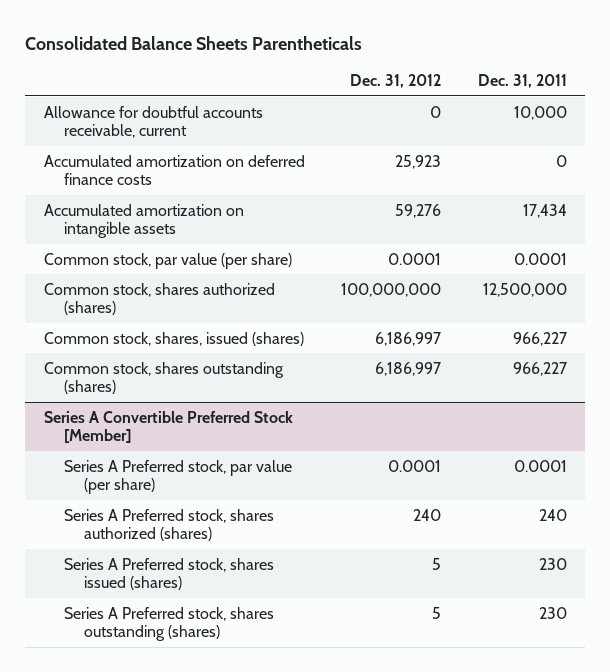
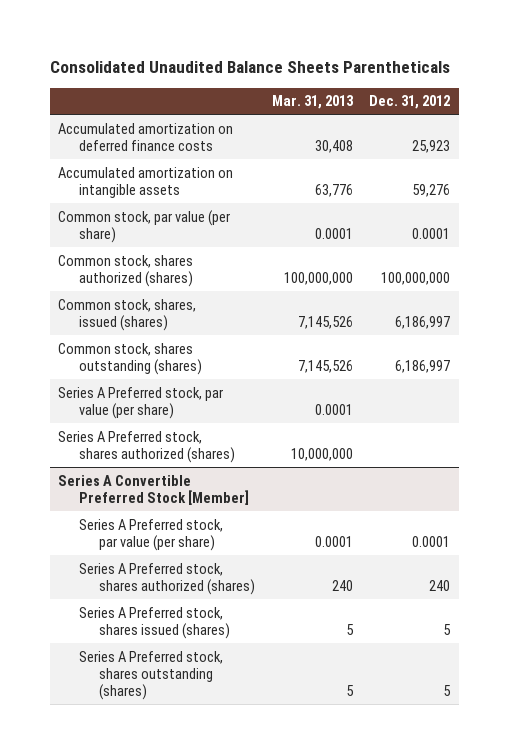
- Consolidated Balance Sheets Parentheticals
+ Consolidated Unaudited Balance Sheets Parentheticals
- | Dec. 31, 2012 | Dec. 31, 2011
+ | Mar. 31, 2013 | Dec. 31, 2012
- Allowance for doubtful accounts receivable, current | 0 | 10,000
+ Series A Preferred stock, par value (per share) | 0.0001 |
+ Series A Preferred stock, shares authorized (shares) | 10,000,000 |

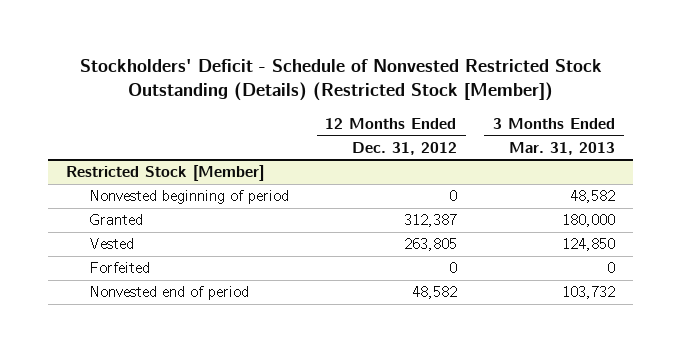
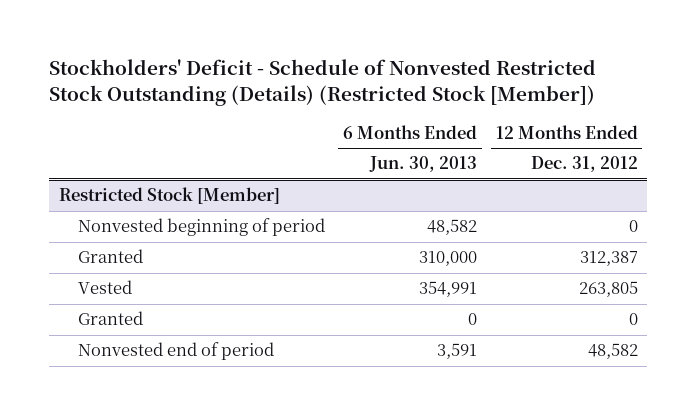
- | 12 Months Ended Dec. 31, 2012 | 3 Months Ended Mar. 31, 2013
+ | 6 Months Ended Jun. 30, 2013 | 12 Months Ended Dec. 31, 2012
@ Restricted Stock [Member]
- Forfeited | 0 | 0
+ Granted | 0 | 0

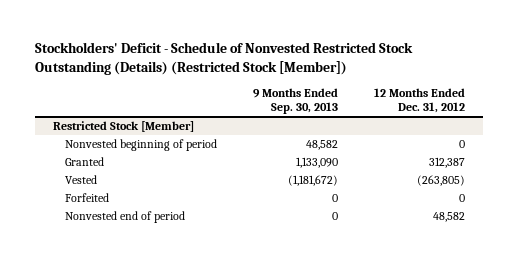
- | 6 Months Ended Jun. 30, 2013 | 12 Months Ended Dec. 31, 2012
+ | 9 Months Ended Sep. 30, 2013 | 12 Months Ended Dec. 31, 2012
@ Restricted Stock [Member]
- Vested | 354,991 | 263,805
- Granted | 0 | 0
+ Vested | (1,181,672) | (263,805)
+ Forfeited | 0 | 0

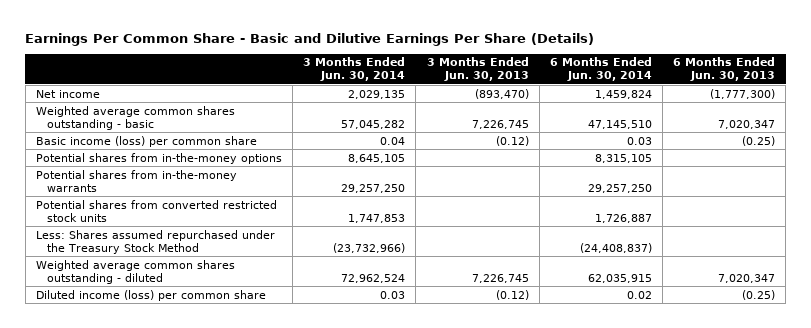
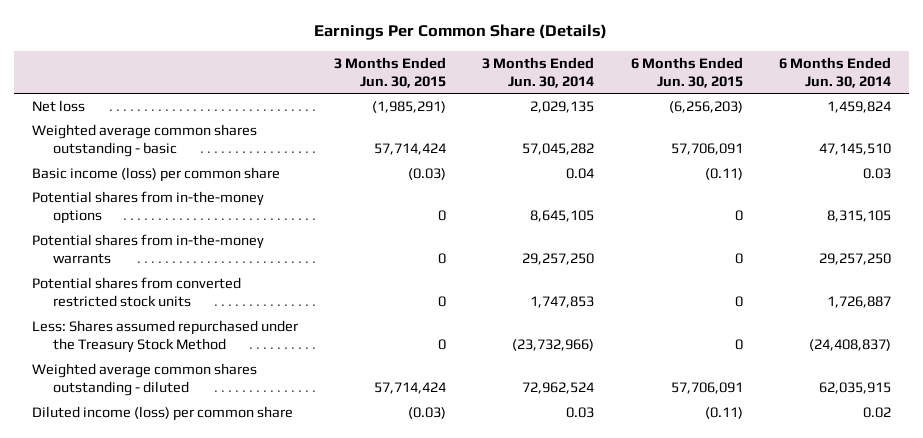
- Earnings Per Common Share - Basic and Dilutive Earnings Per Share (Details)
+ Earnings Per Common Share (Details)
- | 3 Months Ended Jun. 30, 2014 | 3 Months Ended Jun. 30, 2013 | 6 Months Ended Jun. 30, 2014 | 6 Months Ended Jun. 30, 2013
+ | 3 Months Ended Jun. 30, 2015 | 3 Months Ended Jun. 30, 2014 | 6 Months Ended Jun. 30, 2015 | 6 Months Ended Jun. 30, 2014
- Net income | 2,029,135 | (893,470) | 1,459,824 | (1,777,300)
+ Net loss | (1,985,291) | 2,029,135 | (6,256,203) | 1,459,824

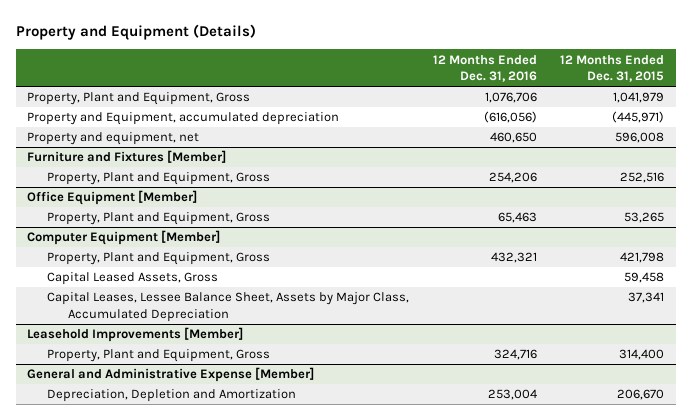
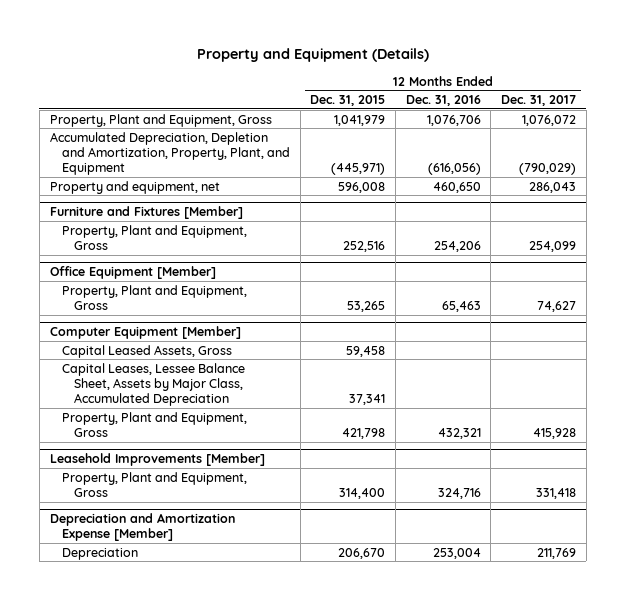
- | 12 Months Ended Dec. 31, 2016 | 12 Months Ended Dec. 31, 2015
+ | 12 Months Ended Dec. 31, 2015 | 12 Months Ended Dec. 31, 2016 | 12 Months Ended Dec. 31, 2017
- Property and Equipment, accumulated depreciation | (616,056) | (445,971)
+ Accumulated Depreciation, Depletion and Amortization, Property, Plant, and Equipment | (445,971) | (616,056) | (790,029)
@ Computer Equipment [Member]
moved down: Property, Plant and Equipment, Gross | 421,798 | 432,321 | 415,928
- General and Administrative Expense [Member]
- Depreciation, Depletion and Amortization | 253,004 | 206,670
+ Depreciation and Amortization Expense [Member]
+ Depreciation | 206,670 | 253,004 | 211,769

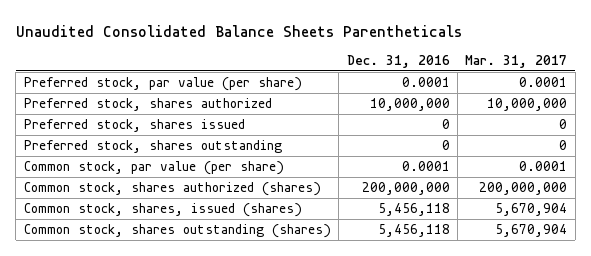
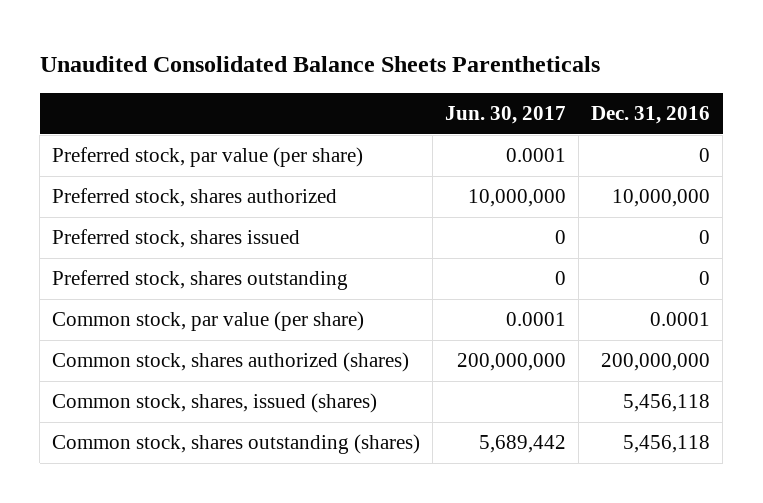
- | Dec. 31, 2016 | Mar. 31, 2017
+ | Jun. 30, 2017 | Dec. 31, 2016
- Preferred stock, par value (per share) | 0.0001 | 0.0001
+ Preferred stock, par value (per share) | 0.0001 | 0

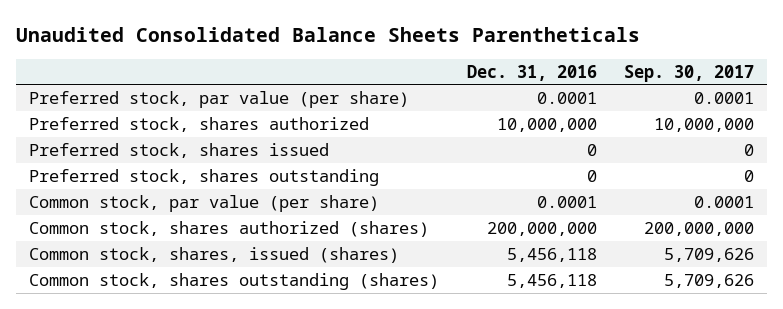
- | Jun. 30, 2017 | Dec. 31, 2016
+ | Dec. 31, 2016 | Sep. 30, 2017
- Preferred stock, par value (per share) | 0.0001 | 0
+ Preferred stock, par value (per share) | 0.0001 | 0.0001

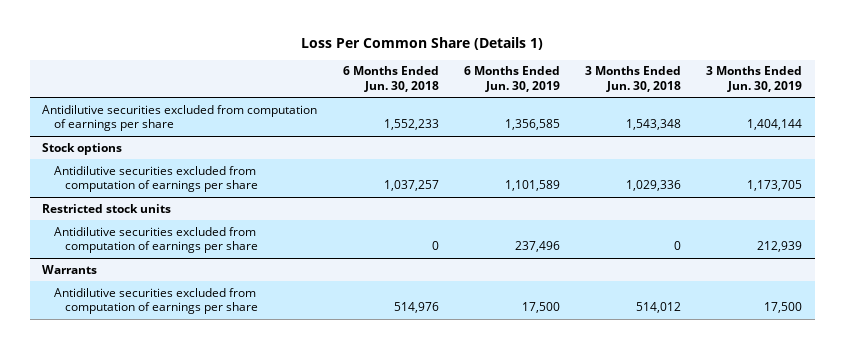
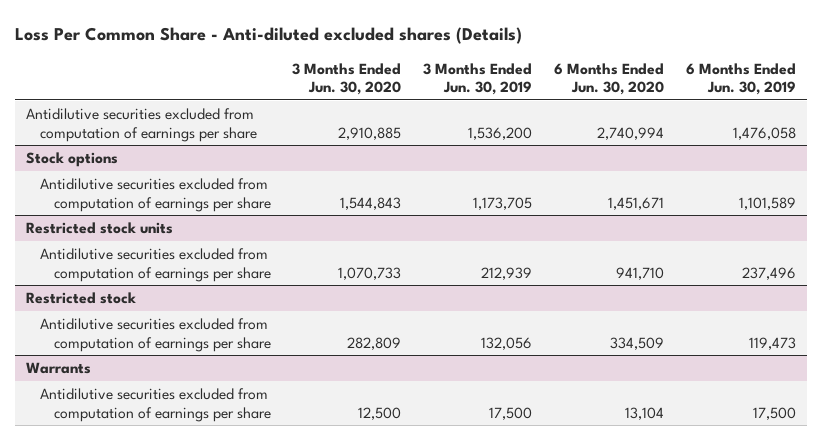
- Loss Per Common Share (Details 1)
+ Loss Per Common Share - Anti-diluted excluded shares (Details)
- | 6 Months Ended Jun. 30, 2018 | 6 Months Ended Jun. 30, 2019 | 3 Months Ended Jun. 30, 2018 | 3 Months Ended Jun. 30, 2019
+ | 3 Months Ended Jun. 30, 2020 | 3 Months Ended Jun. 30, 2019 | 6 Months Ended Jun. 30, 2020 | 6 Months Ended Jun. 30, 2019
- Antidilutive securities excluded from computation of earnings per share | 1,552,233 | 1,356,585 | 1,543,348 | 1,404,144
+ Antidilutive securities excluded from computation of earnings per share | 2,910,885 | 1,536,200 | 2,740,994 | 1,476,058
+ Restricted stock
+ Antidilutive securities excluded from computation of earnings per share | 282,809 | 132,056 | 334,509 | 119,473

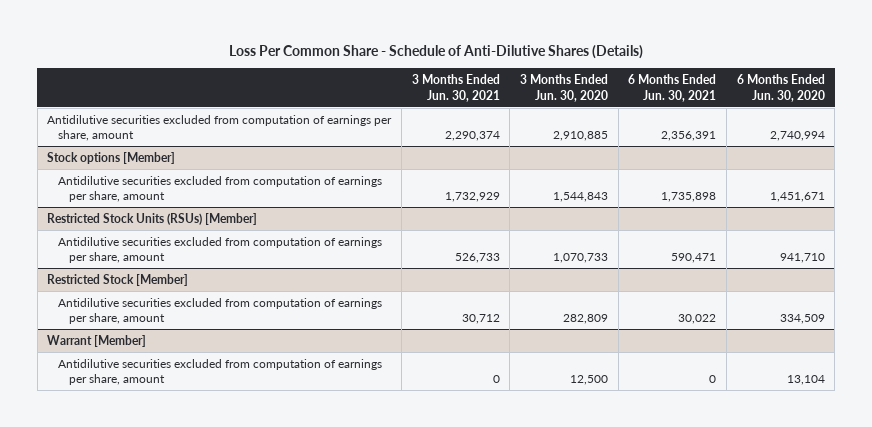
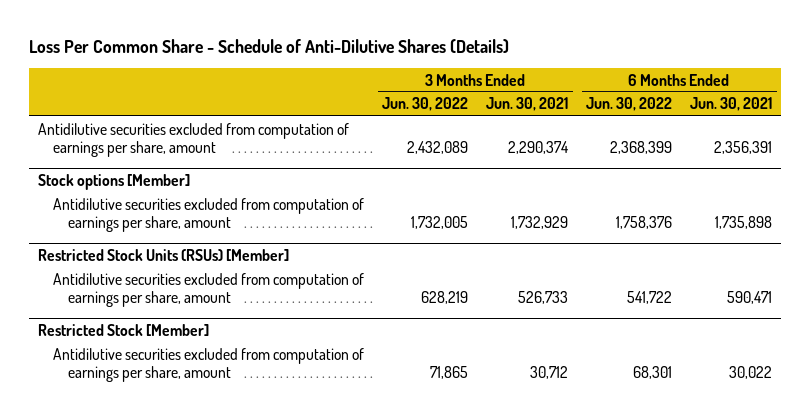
- | 3 Months Ended Jun. 30, 2021 | 3 Months Ended Jun. 30, 2020 | 6 Months Ended Jun. 30, 2021 | 6 Months Ended Jun. 30, 2020
+ | 3 Months Ended Jun. 30, 2022 | 3 Months Ended Jun. 30, 2021 | 6 Months Ended Jun. 30, 2022 | 6 Months Ended Jun. 30, 2021
- Warrant [Member]
- Antidilutive securities excluded from computation of earnings per share, amount | 0 | 12,500 | 0 | 13,104

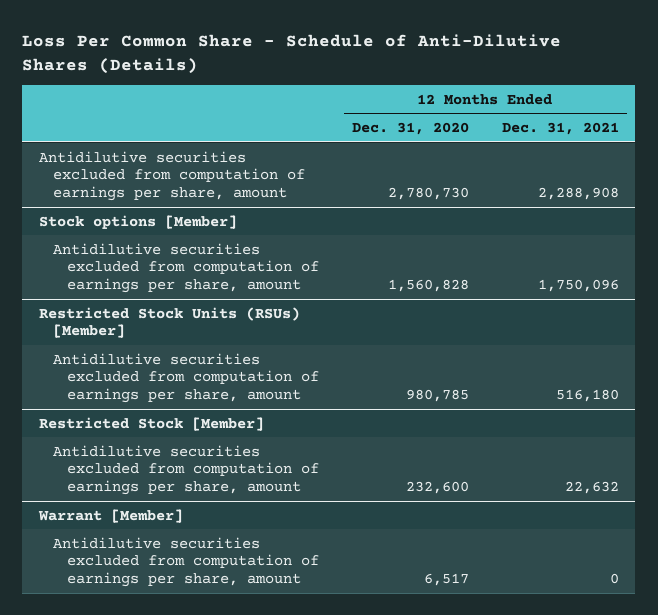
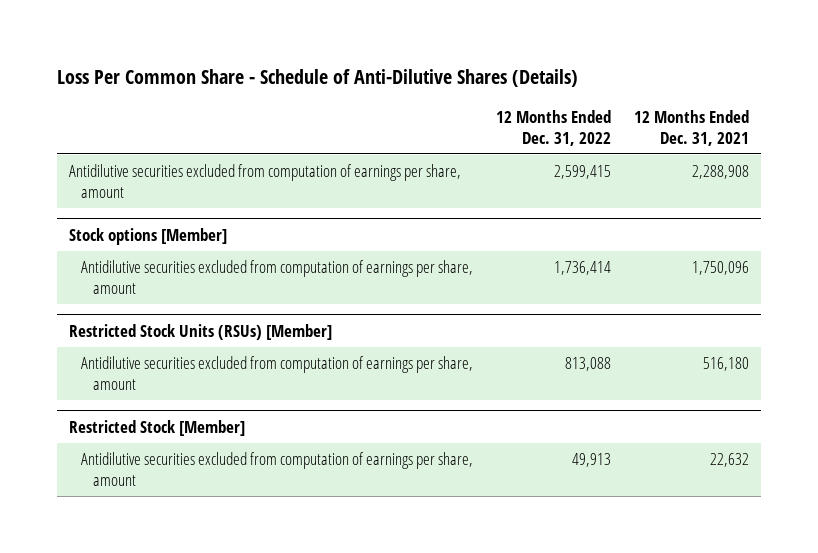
- | 12 Months Ended Dec. 31, 2020 | 12 Months Ended Dec. 31, 2021
+ | 12 Months Ended Dec. 31, 2022 | 12 Months Ended Dec. 31, 2021
- Warrant [Member]
- Antidilutive securities excluded from computation of earnings per share, amount | 6,517 | 0

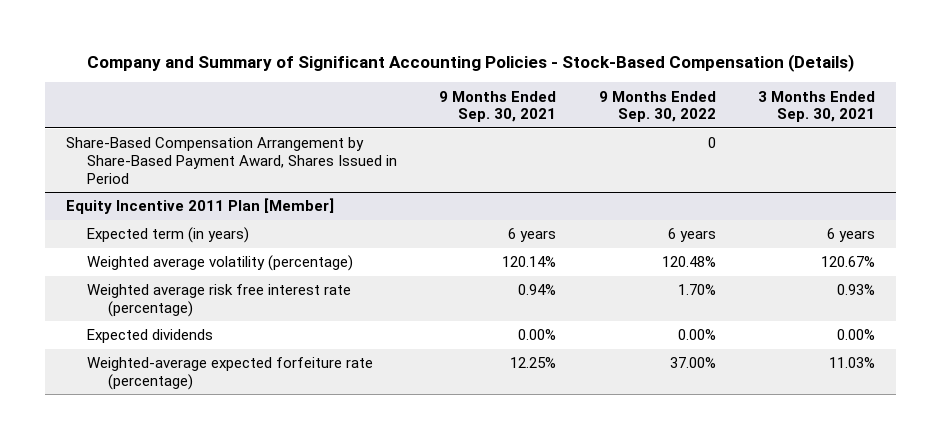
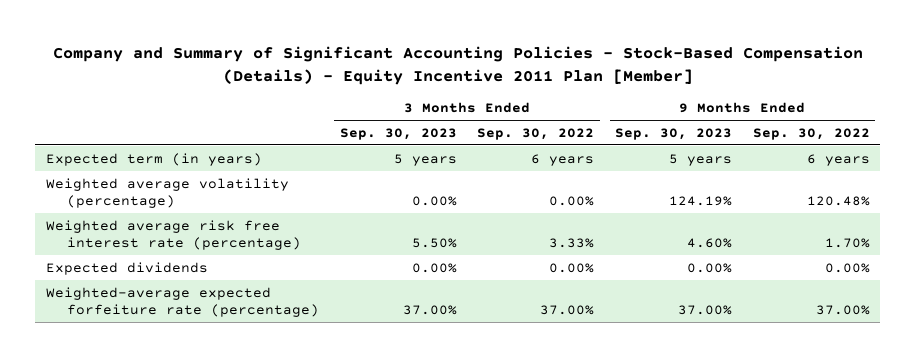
- Company and Summary of Significant Accounting Policies - Stock-Based Compensation (Details)
+ Company and Summary of Significant Accounting Policies - Stock-Based Compensation (Details) - Equity Incentive 2011 Plan [Member]
- | 9 Months Ended Sep. 30, 2021 | 9 Months Ended Sep. 30, 2022 | 3 Months Ended Sep. 30, 2021
+ | 3 Months Ended Sep. 30, 2023 | 3 Months Ended Sep. 30, 2022 | 9 Months Ended Sep. 30, 2023 | 9 Months Ended Sep. 30, 2022
- Share-Based Compensation Arrangement by Share-Based Payment Award, Shares Issued in Period | | 0 |
- Equity Incentive 2011 Plan [Member]

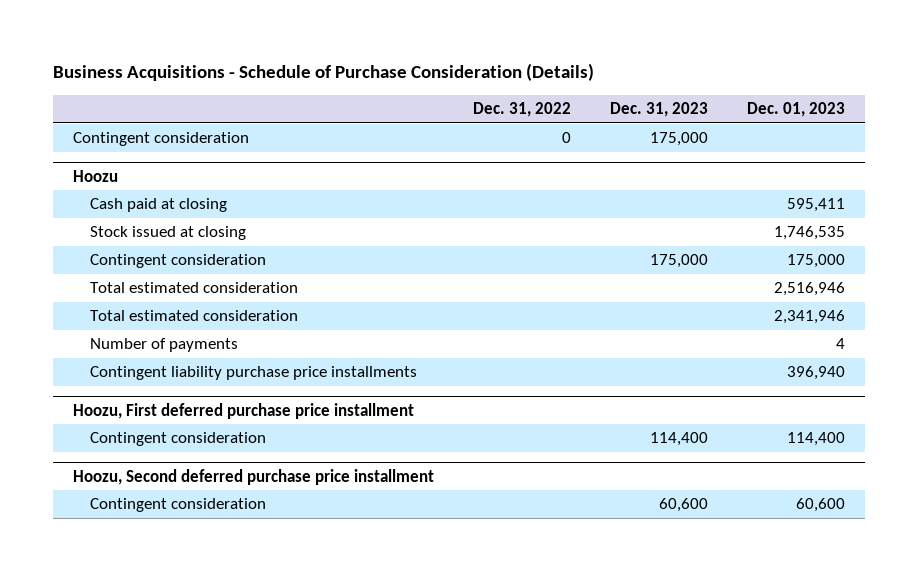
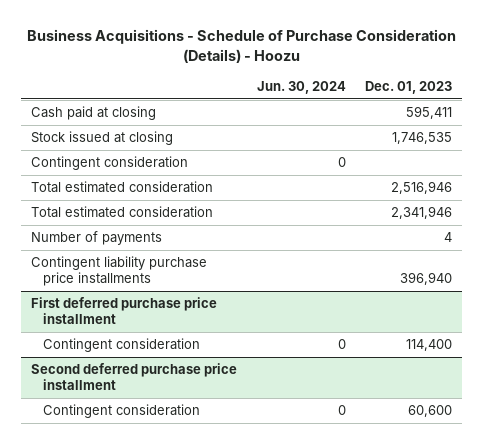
- Business Acquisitions - Schedule of Purchase Consideration (Details)
+ Business Acquisitions - Schedule of Purchase Consideration (Details) - Hoozu
- | Dec. 31, 2022 | Dec. 31, 2023 | Dec. 01, 2023
+ | Jun. 30, 2024 | Dec. 01, 2023
- Hoozu
- Contingent consideration | | 175,000 | 175,000
moved down: Contingent consideration | 0 |
- Hoozu, First deferred purchase price installment
+ First deferred purchase price installment
- Hoozu, Second deferred purchase price installment
+ Second deferred purchase price installment

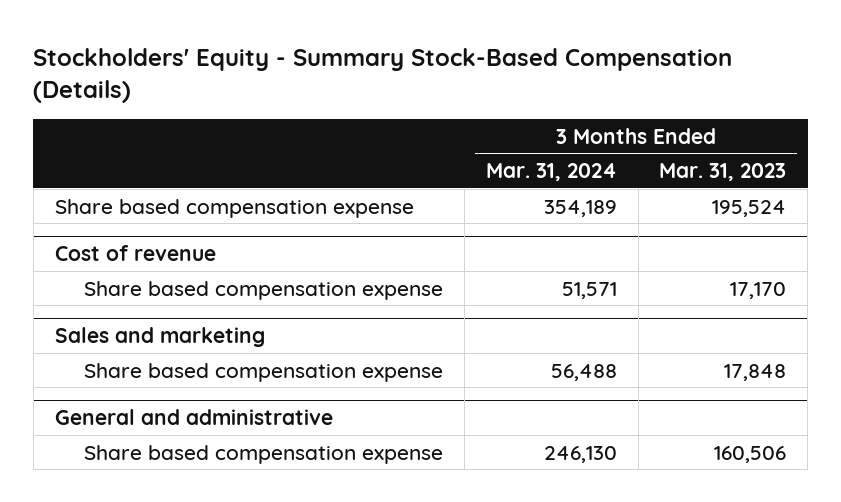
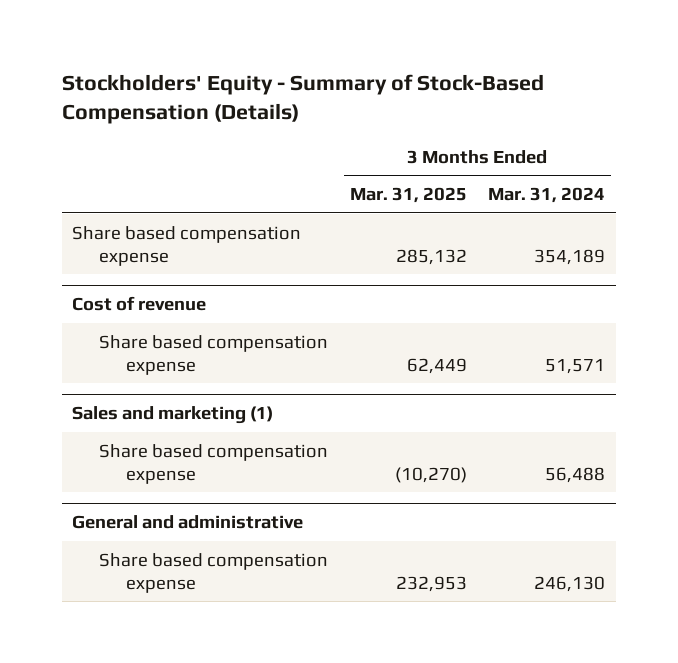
- Stockholders' Equity - Summary Stock-Based Compensation (Details)
+ Stockholders' Equity - Summary of Stock-Based Compensation (Details)
- | 3 Months Ended Mar. 31, 2024 | 3 Months Ended Mar. 31, 2023
+ | 3 Months Ended Mar. 31, 2025 | 3 Months Ended Mar. 31, 2024
- Sales and marketing
+ Sales and marketing (1)

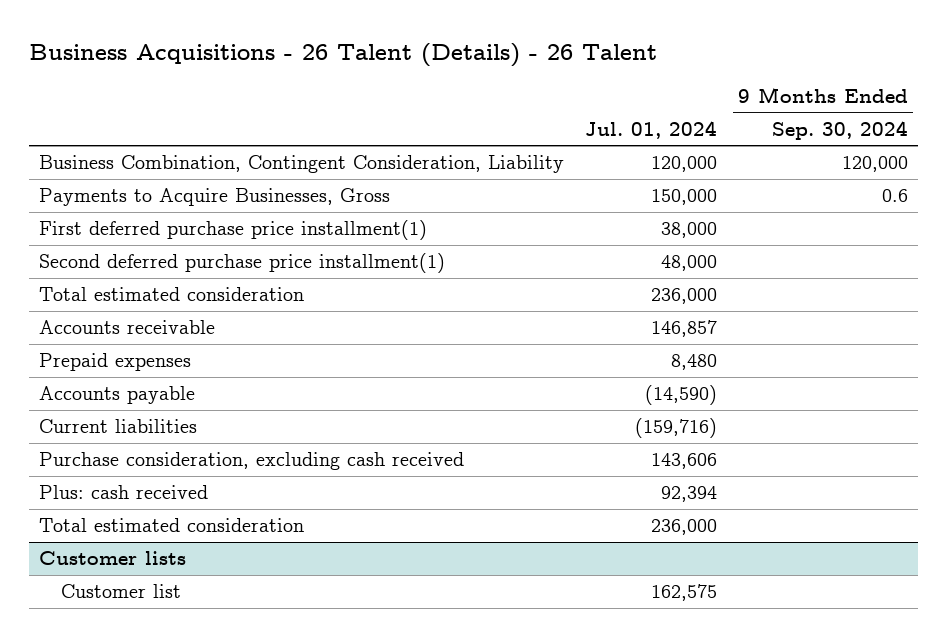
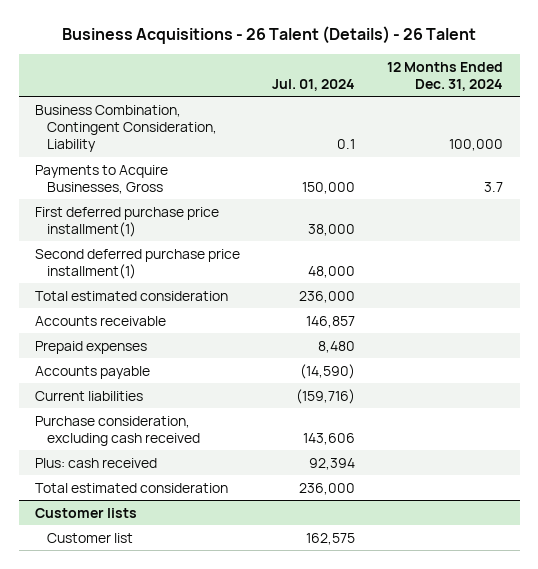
- | Jul. 01, 2024 | 9 Months Ended Sep. 30, 2024
+ | Jul. 01, 2024 | 12 Months Ended Dec. 31, 2024
- Business Combination, Contingent Consideration, Liability | 120,000 | 120,000
+ Business Combination, Contingent Consideration, Liability | 0.1 | 100,000

